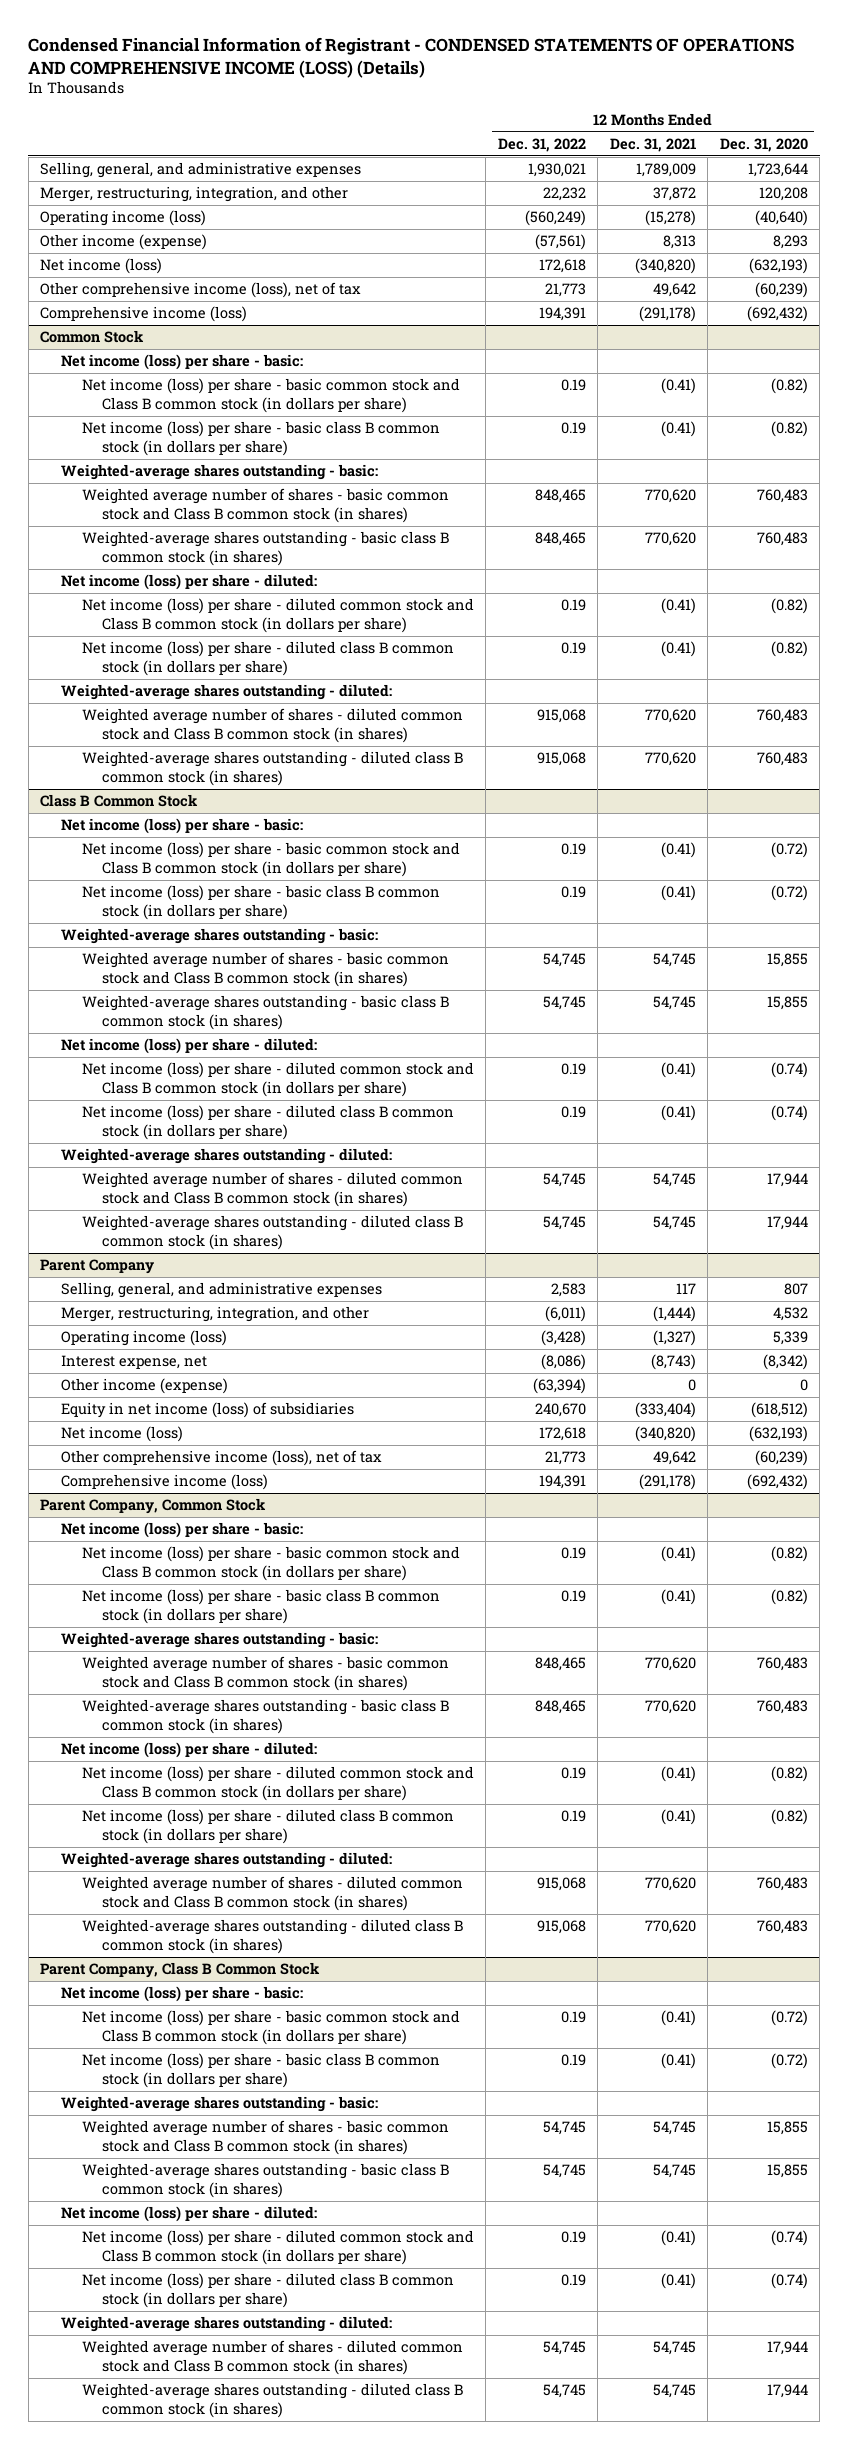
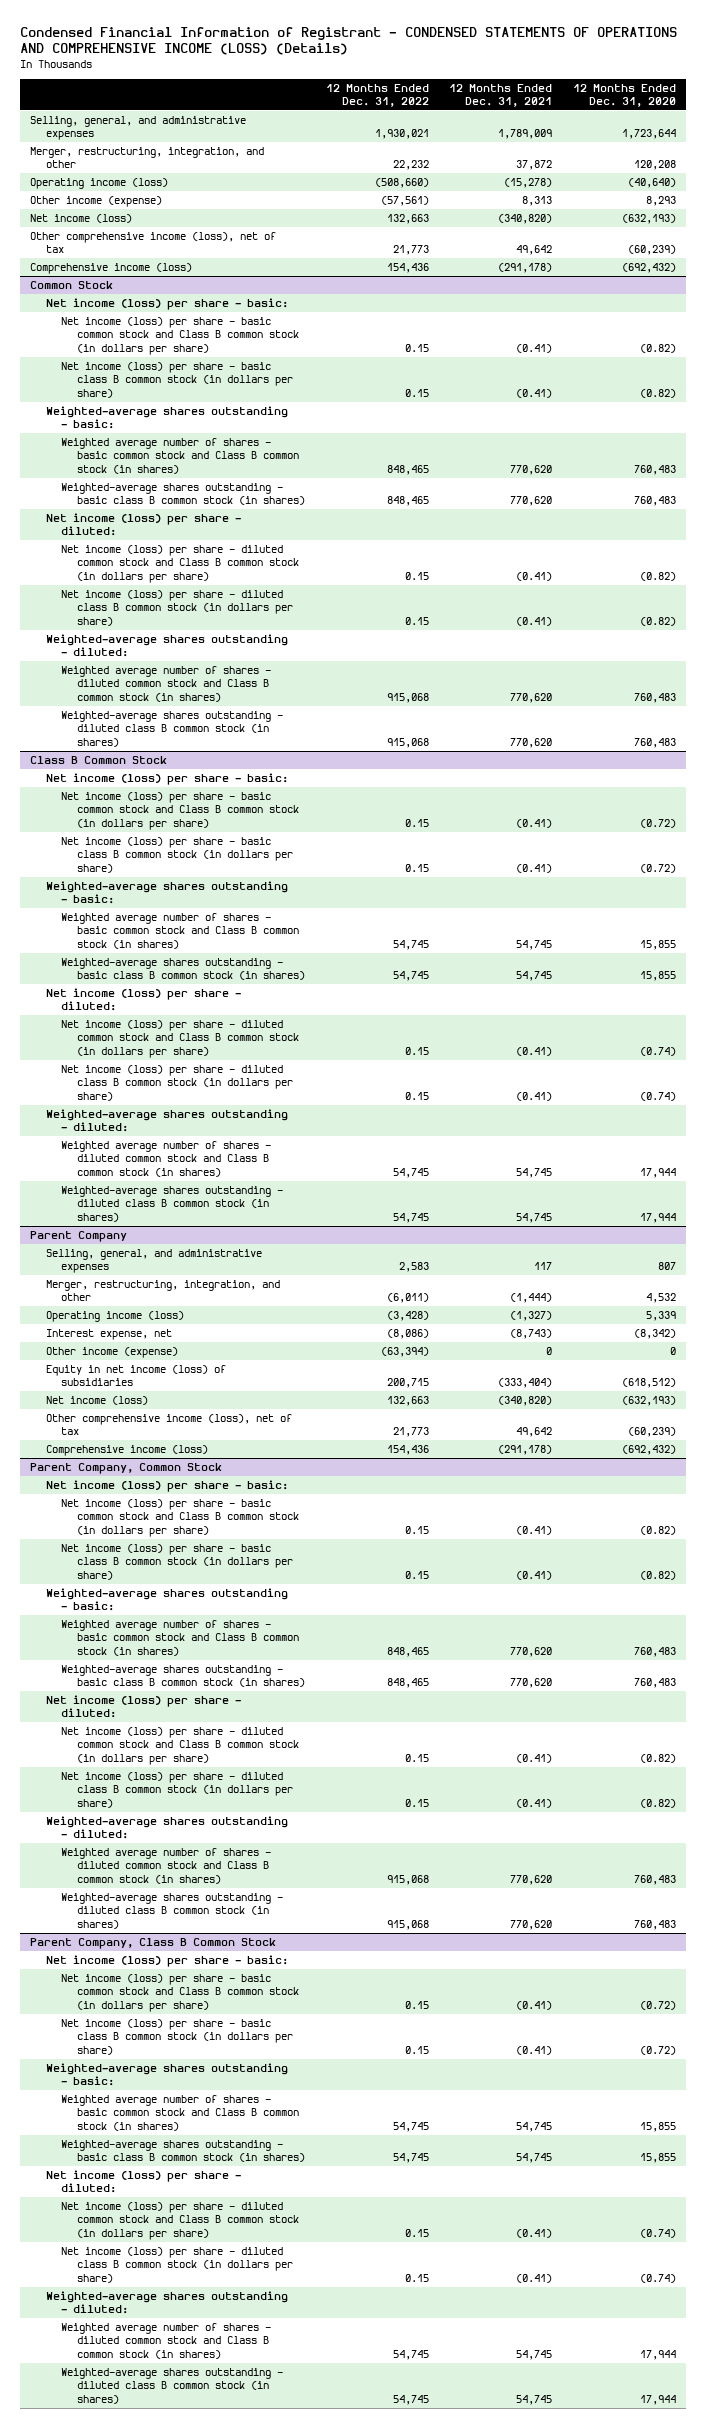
- Operating income (loss) | (560,249) | (15,278) | (40,640)
+ Operating income (loss) | (508,660) | (15,278) | (40,640)
- Net income (loss) | 172,618 | (340,820) | (632,193)
+ Net income (loss) | 132,663 | (340,820) | (632,193)
- Comprehensive income (loss) | 194,391 | (291,178) | (692,432)
+ Comprehensive income (loss) | 154,436 | (291,178) | (692,432)
@ Common Stock
- Net income (loss) per share - basic common stock and Class B common stock (in dollars per share) | 0.19 | (0.41) | (0.82)
- Net income (loss) per share - basic class B common stock (in dollars per share) | 0.19 | (0.41) | (0.82)
+ Net income (loss) per share - basic common stock and Class B common stock (in dollars per share) | 0.15 | (0.41) | (0.82)
+ Net income (loss) per share - basic class B common stock (in dollars per share) | 0.15 | (0.41) | (0.82)
- Net income (loss) per share - diluted common stock and Class B common stock (in dollars per share) | 0.19 | (0.41) | (0.82)
- Net income (loss) per share - diluted class B common stock (in dollars per share) | 0.19 | (0.41) | (0.82)
+ Net income (loss) per share - diluted common stock and Class B common stock (in dollars per share) | 0.15 | (0.41) | (0.82)
+ Net income (loss) per share - diluted class B common stock (in dollars per share) | 0.15 | (0.41) | (0.82)
@ Class B Common Stock
- Net income (loss) per share - basic common stock and Class B common stock (in dollars per share) | 0.19 | (0.41) | (0.72)
- Net income (loss) per share - basic class B common stock (in dollars per share) | 0.19 | (0.41) | (0.72)
+ Net income (loss) per share - basic common stock and Class B common stock (in dollars per share) | 0.15 | (0.41) | (0.72)
+ Net income (loss) per share - basic class B common stock (in dollars per share) | 0.15 | (0.41) | (0.72)
- Net income (loss) per share - diluted common stock and Class B common stock (in dollars per share) | 0.19 | (0.41) | (0.74)
- Net income (loss) per share - diluted class B common stock (in dollars per share) | 0.19 | (0.41) | (0.74)
+ Net income (loss) per share - diluted common stock and Class B common stock (in dollars per share) | 0.15 | (0.41) | (0.74)
+ Net income (loss) per share - diluted class B common stock (in dollars per share) | 0.15 | (0.41) | (0.74)
@ Parent Company
- Equity in net income (loss) of subsidiaries | 240,670 | (333,404) | (618,512)
- Net income (loss) | 172,618 | (340,820) | (632,193)
+ Equity in net income (loss) of subsidiaries | 200,715 | (333,404) | (618,512)
+ Net income (loss) | 132,663 | (340,820) | (632,193)
- Comprehensive income (loss) | 194,391 | (291,178) | (692,432)
+ Comprehensive income (loss) | 154,436 | (291,178) | (692,432)
@ Parent Company, Common Stock
- Net income (loss) per share - basic common stock and Class B common stock (in dollars per share) | 0.19 | (0.41) | (0.82)
- Net income (loss) per share - basic class B common stock (in dollars per share) | 0.19 | (0.41) | (0.82)
+ Net income (loss) per share - basic common stock and Class B common stock (in dollars per share) | 0.15 | (0.41) | (0.82)
+ Net income (loss) per share - basic class B common stock (in dollars per share) | 0.15 | (0.41) | (0.82)
- Net income (loss) per share - diluted common stock and Class B common stock (in dollars per share) | 0.19 | (0.41) | (0.82)
- Net income (loss) per share - diluted class B common stock (in dollars per share) | 0.19 | (0.41) | (0.82)
+ Net income (loss) per share - diluted common stock and Class B common stock (in dollars per share) | 0.15 | (0.41) | (0.82)
+ Net income (loss) per share - diluted class B common stock (in dollars per share) | 0.15 | (0.41) | (0.82)
@ Parent Company, Class B Common Stock
- Net income (loss) per share - basic common stock and Class B common stock (in dollars per share) | 0.19 | (0.41) | (0.72)
- Net income (loss) per share - basic class B common stock (in dollars per share) | 0.19 | (0.41) | (0.72)
+ Net income (loss) per share - basic common stock and Class B common stock (in dollars per share) | 0.15 | (0.41) | (0.72)
+ Net income (loss) per share - basic class B common stock (in dollars per share) | 0.15 | (0.41) | (0.72)
- Net income (loss) per share - diluted common stock and Class B common stock (in dollars per share) | 0.19 | (0.41) | (0.74)
- Net income (loss) per share - diluted class B common stock (in dollars per share) | 0.19 | (0.41) | (0.74)
+ Net income (loss) per share - diluted common stock and Class B common stock (in dollars per share) | 0.15 | (0.41) | (0.74)
+ Net income (loss) per share - diluted class B common stock (in dollars per share) | 0.15 | (0.41) | (0.74)

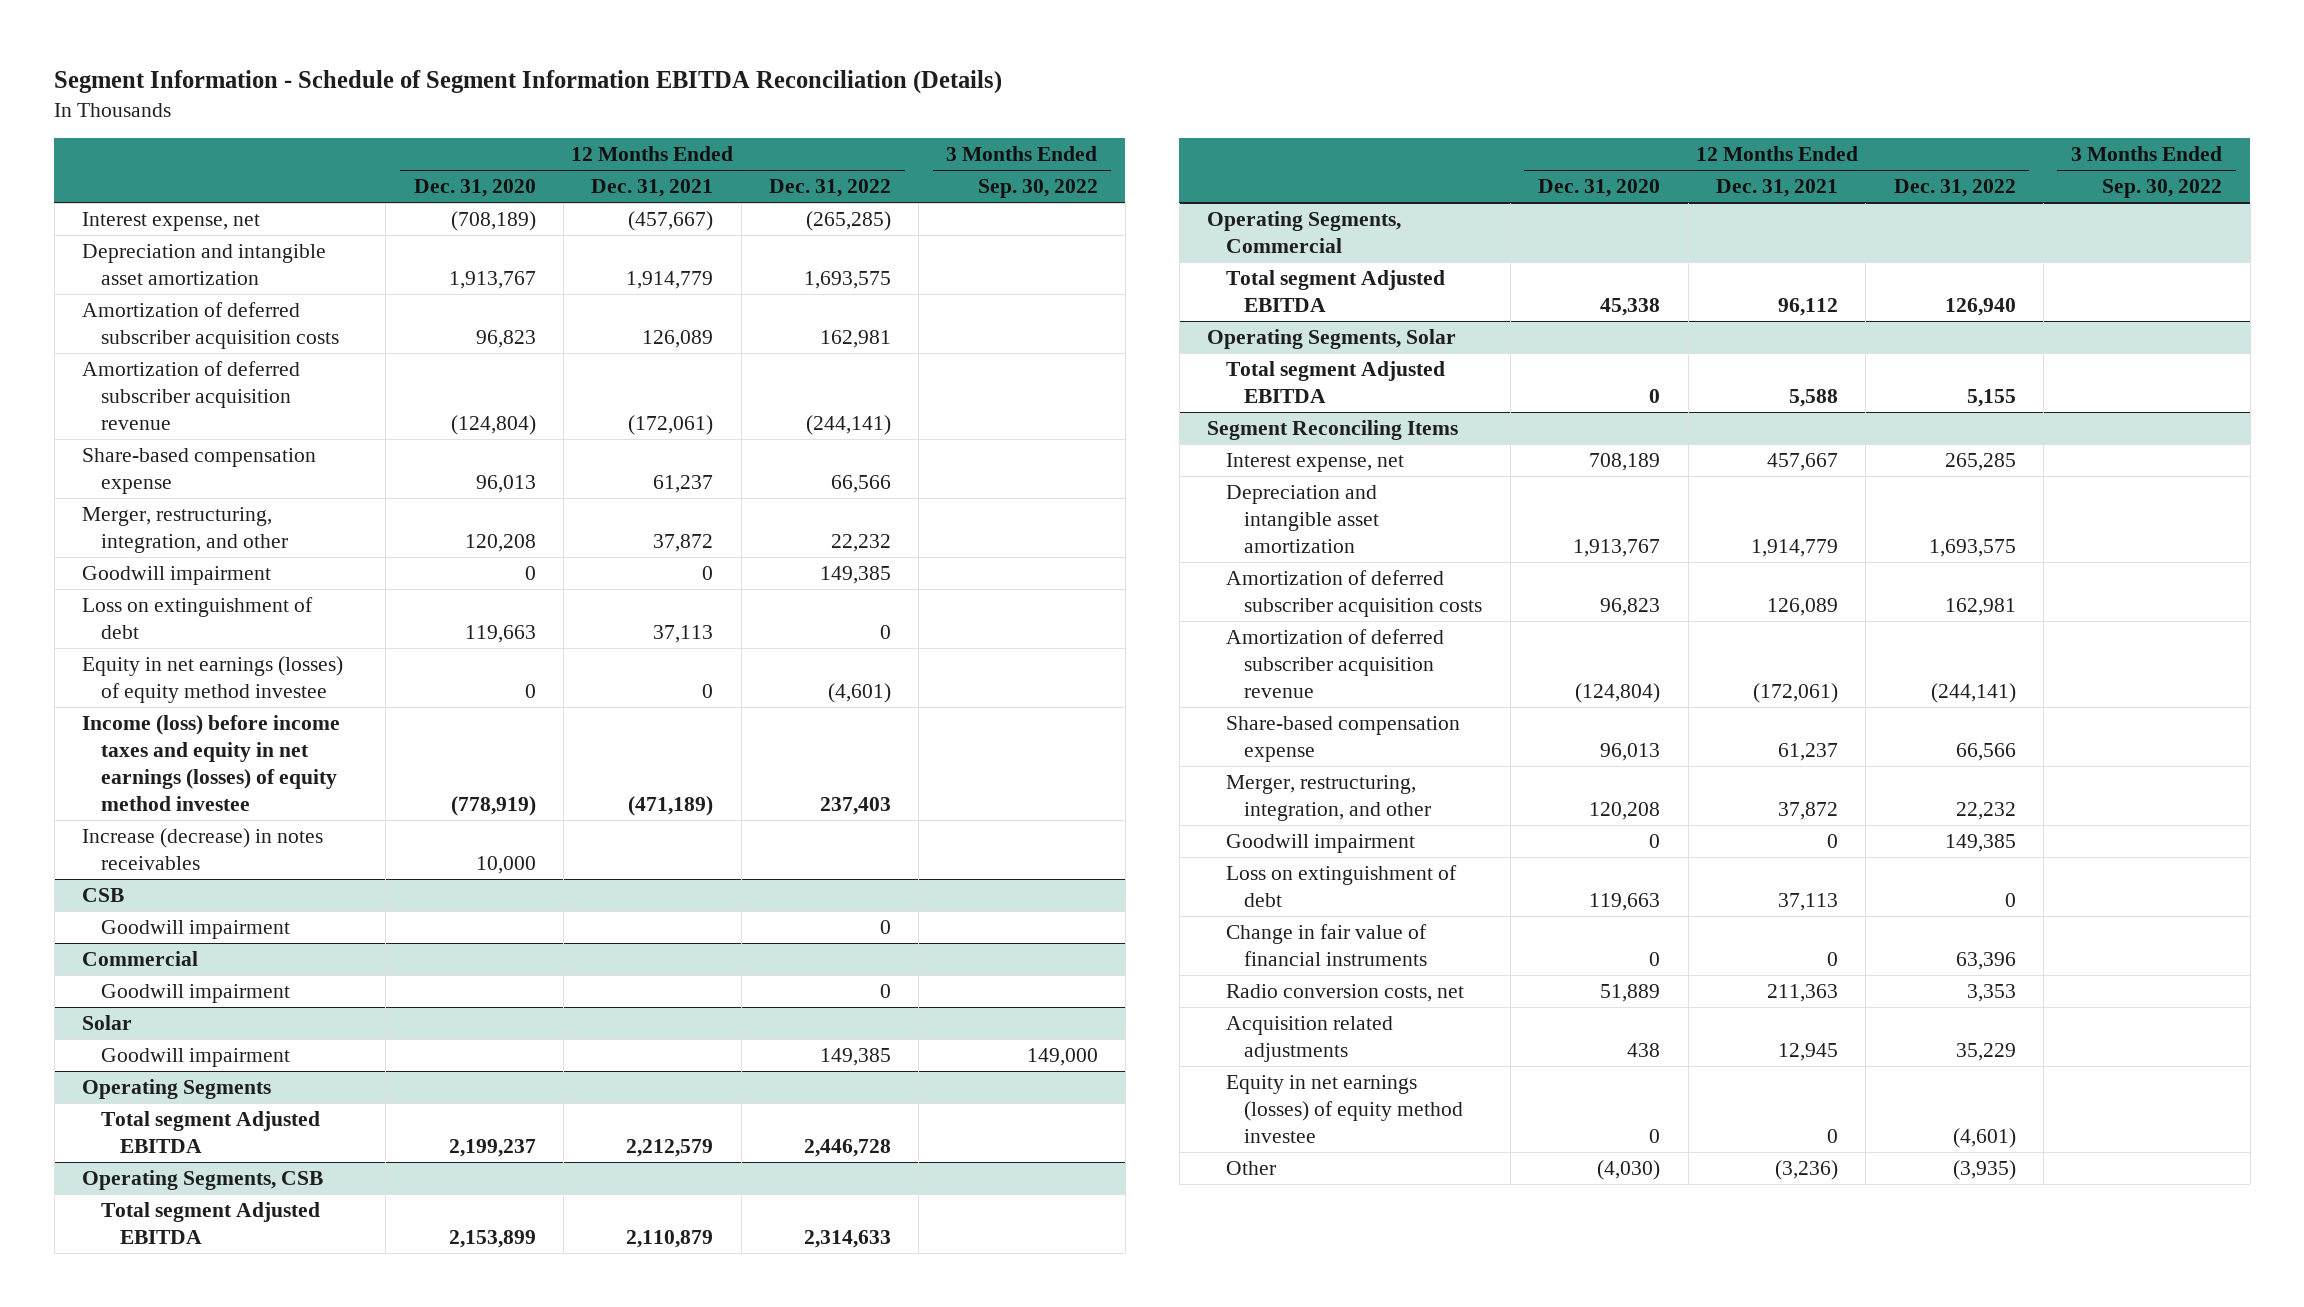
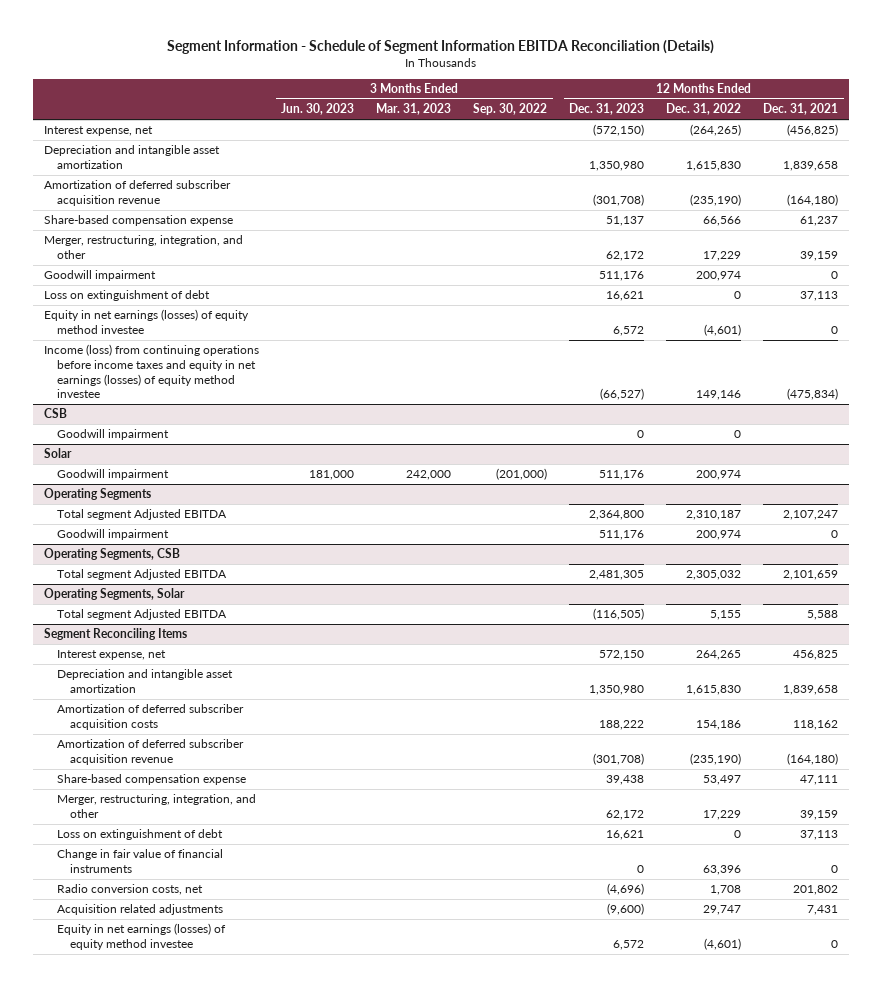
- | 12 Months Ended Dec. 31, 2020 | 12 Months Ended Dec. 31, 2021 | 12 Months Ended Dec. 31, 2022 | 3 Months Ended Sep. 30, 2022
+ | 3 Months Ended Jun. 30, 2023 | 3 Months Ended Mar. 31, 2023 | 3 Months Ended Sep. 30, 2022 | 12 Months Ended Dec. 31, 2023 | 12 Months Ended Dec. 31, 2022 | 12 Months Ended Dec. 31, 2021
- Interest expense, net | (708,189) | (457,667) | (265,285) |
- Depreciation and intangible asset amortization | 1,913,767 | 1,914,779 | 1,693,575 |
- Amortization of deferred subscriber acquisition costs | 96,823 | 126,089 | 162,981 |
- Amortization of deferred subscriber acquisition revenue | (124,804) | (172,061) | (244,141) |
+ Interest expense, net | | | | (572,150) | (264,265) | (456,825)
+ Depreciation and intangible asset amortization | | | | 1,350,980 | 1,615,830 | 1,839,658
+ Amortization of deferred subscriber acquisition revenue | | | | (301,708) | (235,190) | (164,180)
- Merger, restructuring, integration, and other | 120,208 | 37,872 | 22,232 |
- Goodwill impairment | 0 | 0 | 149,385 |
+ Merger, restructuring, integration, and other | | | | 62,172 | 17,229 | 39,159
+ Goodwill impairment | | | | 511,176 | 200,974 | 0
- Income (loss) before income taxes and equity in net earnings (losses) of equity method investee | (778,919) | (471,189) | 237,403 |
- Increase (decrease) in notes receivables | 10,000 | | |
+ Income (loss) from continuing operations before income taxes and equity in net earnings (losses) of equity method investee | | | | (66,527) | 149,146 | (475,834)
- Commercial
- Goodwill impairment | | | 0 |
@ Solar
- Goodwill impairment | | | 149,385 | 149,000
+ Goodwill impairment | 181,000 | 242,000 | (201,000) | 511,176 | 200,974 |
@ Operating Segments
- Total segment Adjusted EBITDA | 2,199,237 | 2,212,579 | 2,446,728 |
+ Total segment Adjusted EBITDA | | | | 2,364,800 | 2,310,187 | 2,107,247
+ Goodwill impairment | | | | 511,176 | 200,974 | 0
@ Operating Segments, CSB
- Total segment Adjusted EBITDA | 2,153,899 | 2,110,879 | 2,314,633 |
- Operating Segments, Commercial
- Total segment Adjusted EBITDA | 45,338 | 96,112 | 126,940 |
@ Operating Segments, CSB
+ Total segment Adjusted EBITDA | | | | 2,481,305 | 2,305,032 | 2,101,659
@ Segment Reconciling Items
- Interest expense, net | 708,189 | 457,667 | 265,285 |
- Depreciation and intangible asset amortization | 1,913,767 | 1,914,779 | 1,693,575 |
- Amortization of deferred subscriber acquisition costs | 96,823 | 126,089 | 162,981 |
- Amortization of deferred subscriber acquisition revenue | (124,804) | (172,061) | (244,141) |
- Share-based compensation expense | 96,013 | 61,237 | 66,566 |
- Merger, restructuring, integration, and other | 120,208 | 37,872 | 22,232 |
- Goodwill impairment | 0 | 0 | 149,385 |
+ Interest expense, net | | | | 572,150 | 264,265 | 456,825
+ Depreciation and intangible asset amortization | | | | 1,350,980 | 1,615,830 | 1,839,658
+ Amortization of deferred subscriber acquisition costs | | | | 188,222 | 154,186 | 118,162
+ Amortization of deferred subscriber acquisition revenue | | | | (301,708) | (235,190) | (164,180)
+ Share-based compensation expense | | | | 39,438 | 53,497 | 47,111
+ Merger, restructuring, integration, and other | | | | 62,172 | 17,229 | 39,159
- Radio conversion costs, net | 51,889 | 211,363 | 3,353 |
- Acquisition related adjustments | 438 | 12,945 | 35,229 |
+ Radio conversion costs, net | | | | (4,696) | 1,708 | 201,802
+ Acquisition related adjustments | | | | (9,600) | 29,747 | 7,431
- Other | (4,030) | (3,236) | (3,935) |

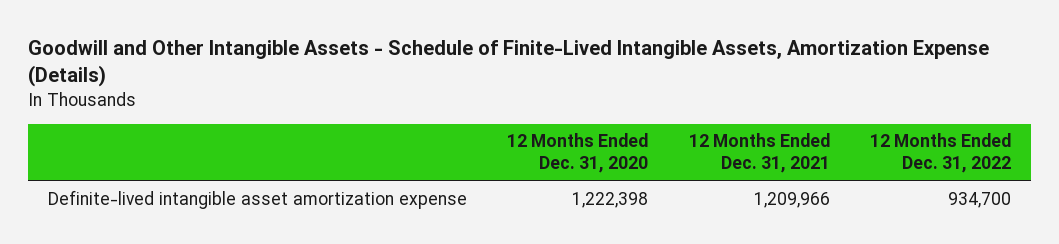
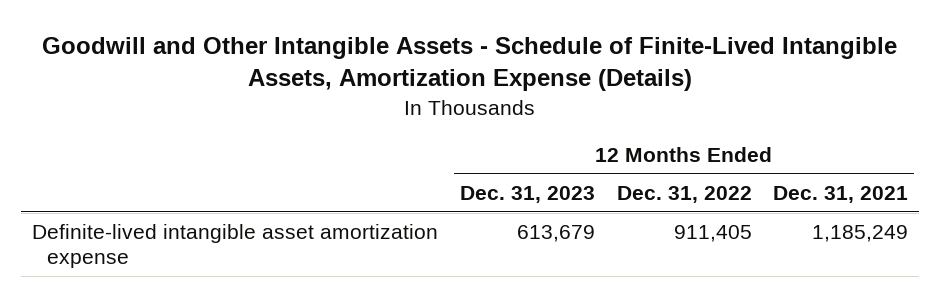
- | 12 Months Ended Dec. 31, 2020 | 12 Months Ended Dec. 31, 2021 | 12 Months Ended Dec. 31, 2022
+ | 12 Months Ended Dec. 31, 2023 | 12 Months Ended Dec. 31, 2022 | 12 Months Ended Dec. 31, 2021
- Definite-lived intangible asset amortization expense | 1,222,398 | 1,209,966 | 934,700
+ Definite-lived intangible asset amortization expense | 613,679 | 911,405 | 1,185,249

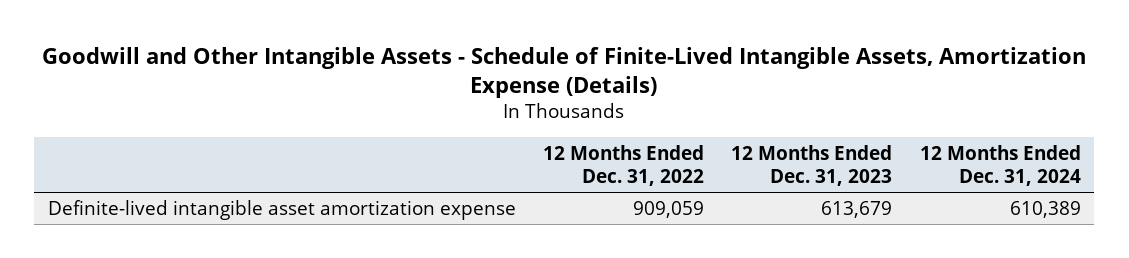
- | 12 Months Ended Dec. 31, 2023 | 12 Months Ended Dec. 31, 2022 | 12 Months Ended Dec. 31, 2021
+ | 12 Months Ended Dec. 31, 2022 | 12 Months Ended Dec. 31, 2023 | 12 Months Ended Dec. 31, 2024
- Definite-lived intangible asset amortization expense | 613,679 | 911,405 | 1,185,249
+ Definite-lived intangible asset amortization expense | 909,059 | 613,679 | 610,389

